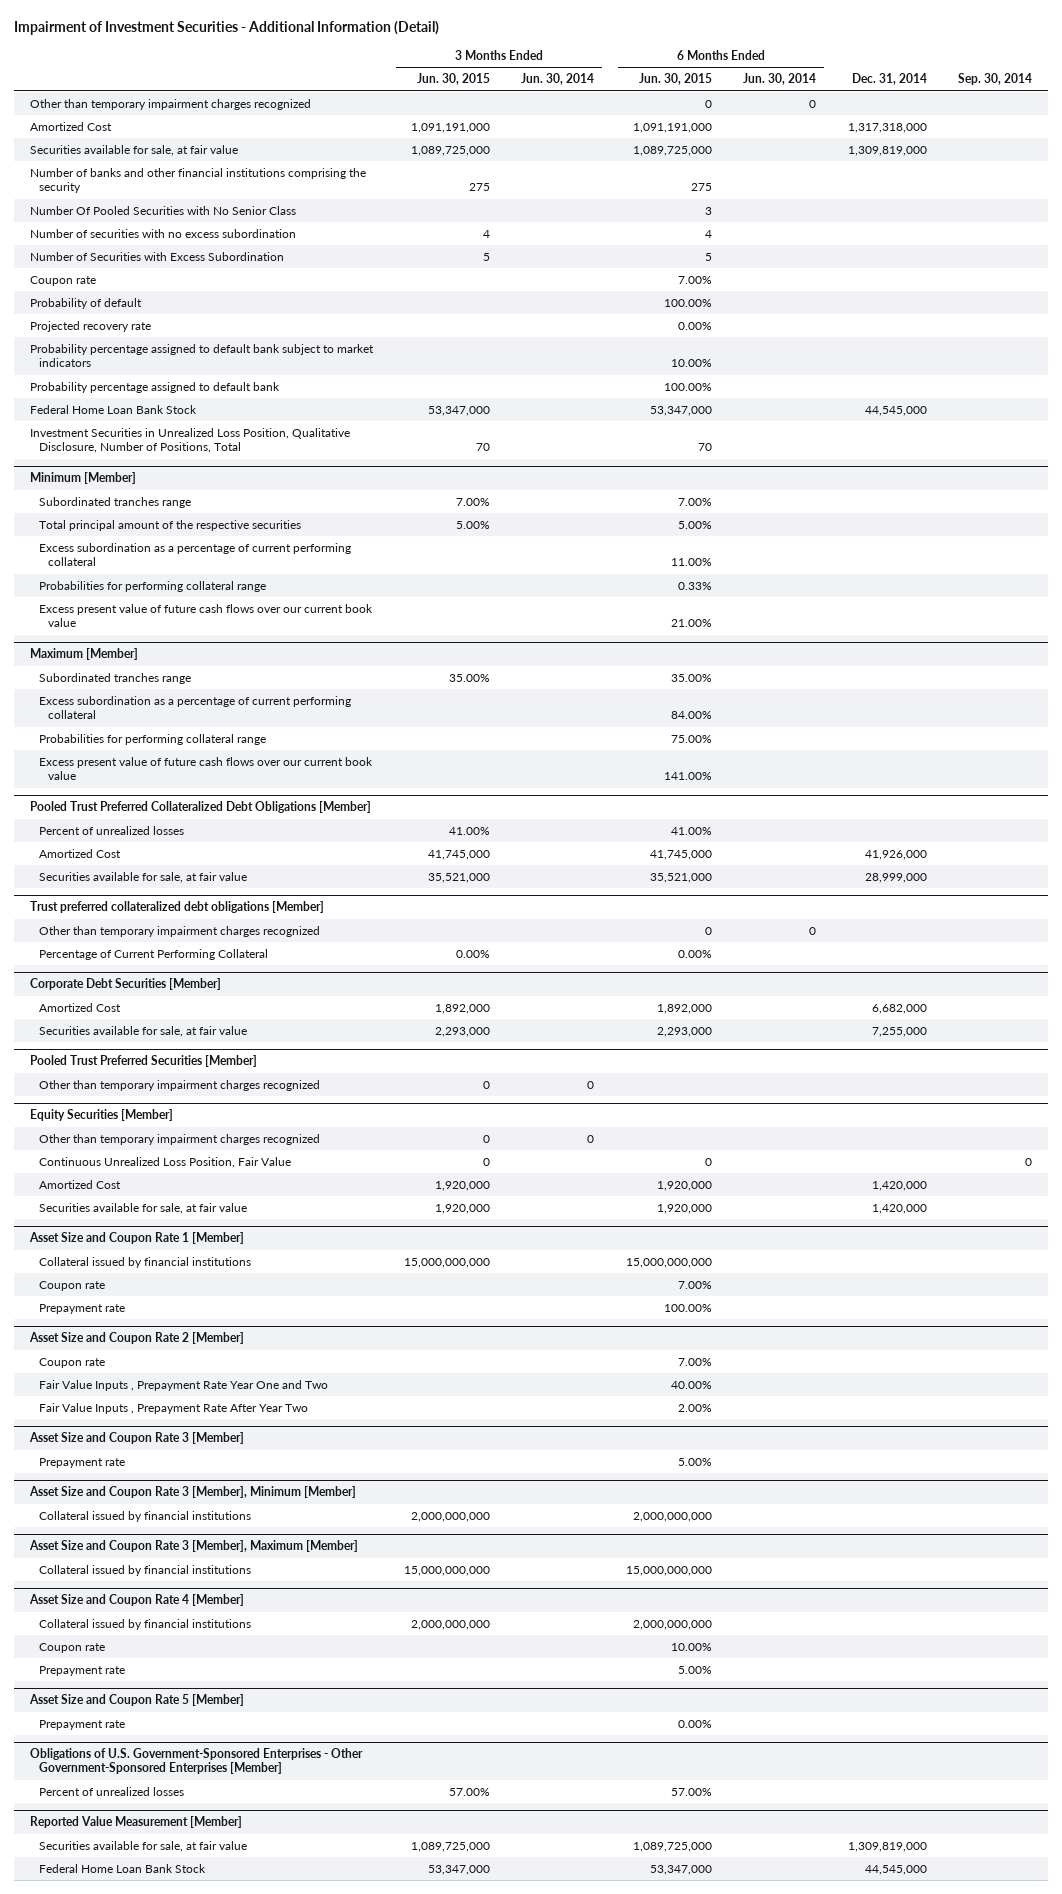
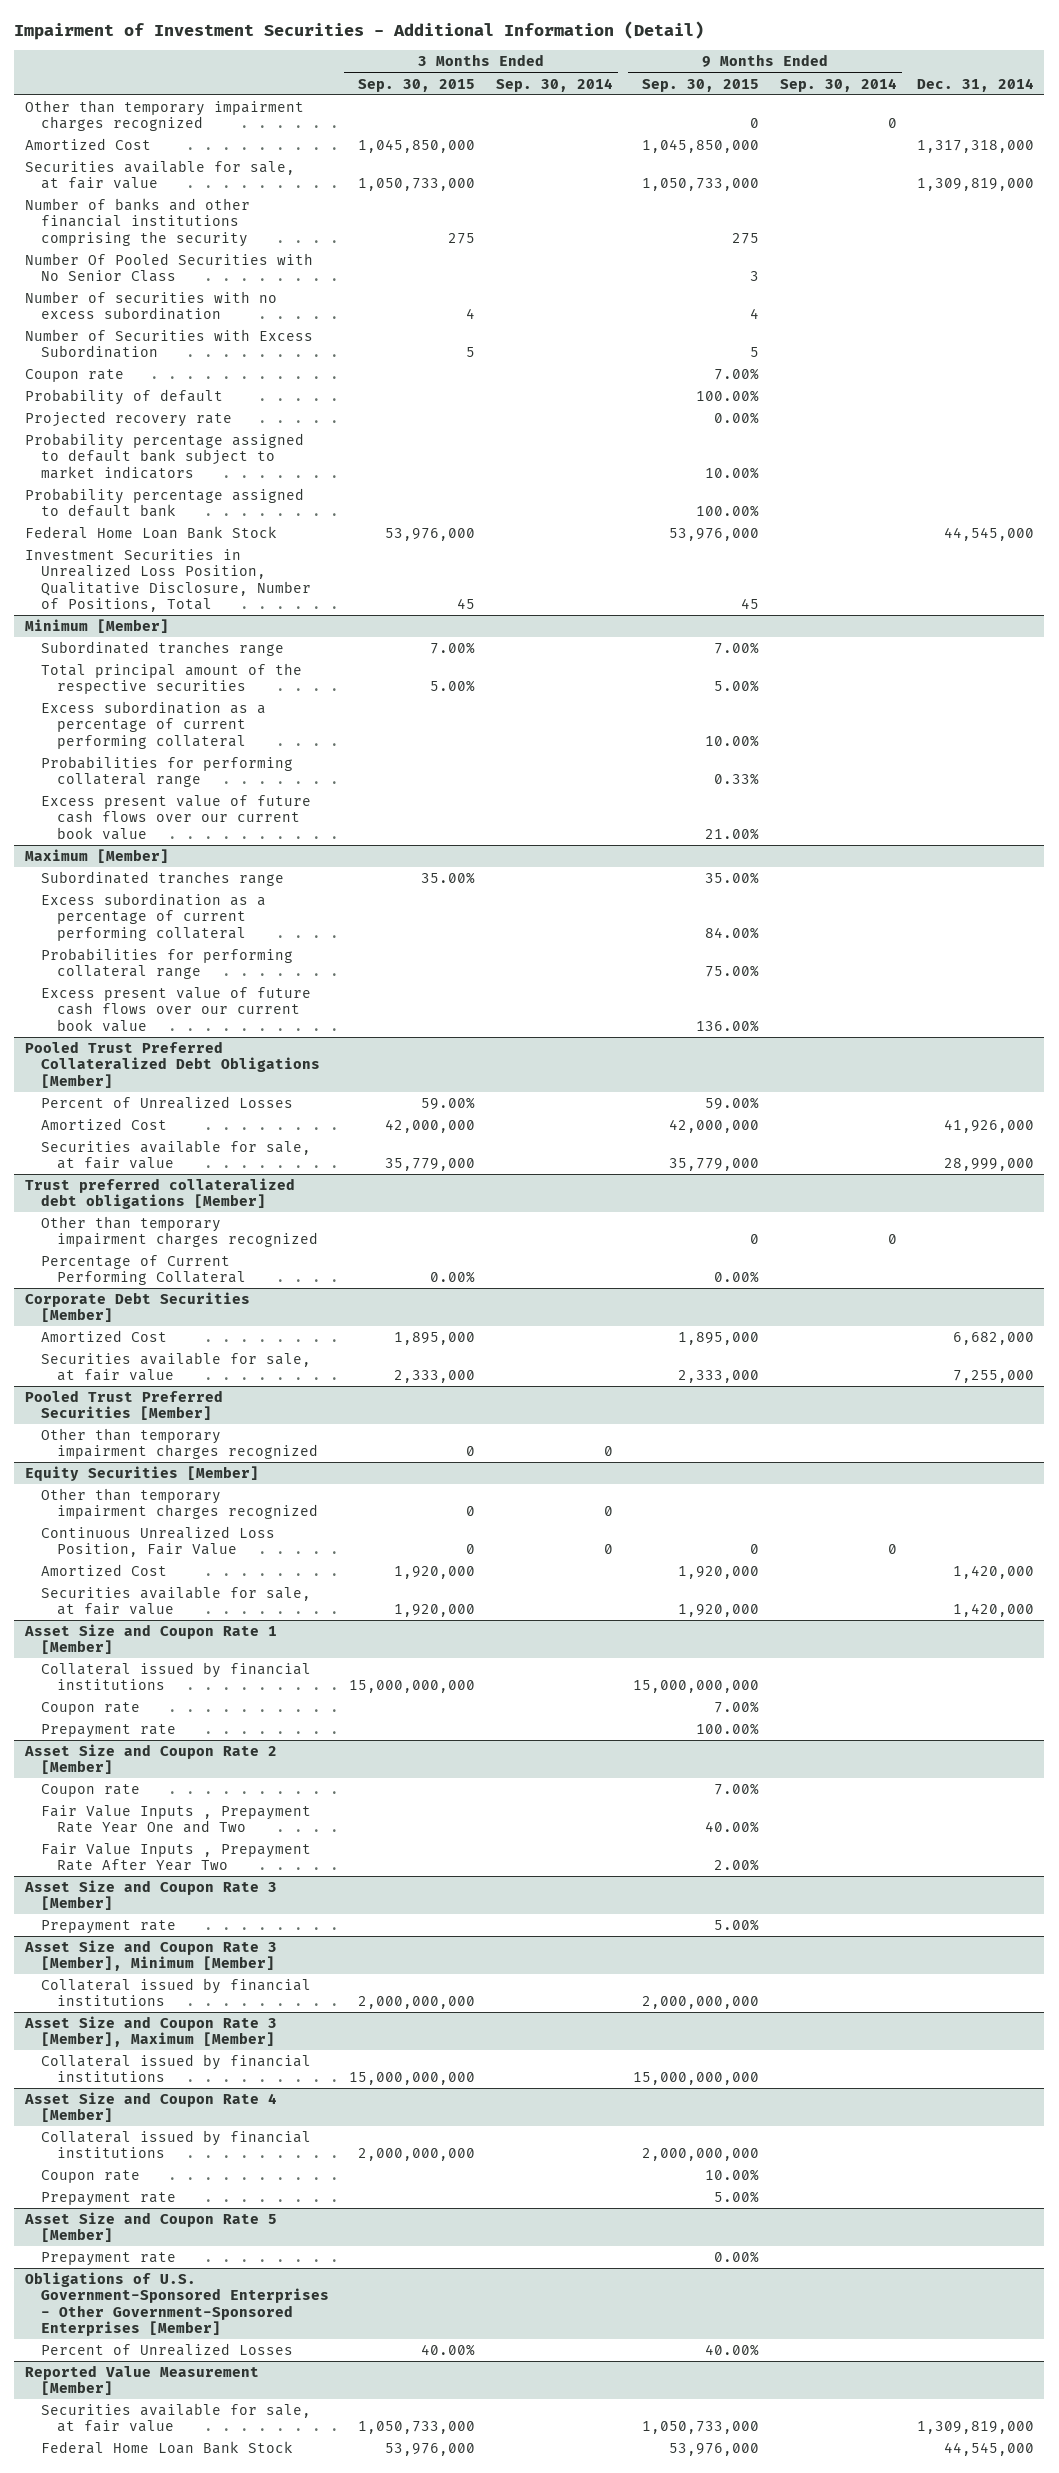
- | 3 Months Ended Jun. 30, 2015 | 3 Months Ended Jun. 30, 2014 | 6 Months Ended Jun. 30, 2015 | 6 Months Ended Jun. 30, 2014 | Dec. 31, 2014 | Sep. 30, 2014
+ | 3 Months Ended Sep. 30, 2015 | 3 Months Ended Sep. 30, 2014 | 9 Months Ended Sep. 30, 2015 | 9 Months Ended Sep. 30, 2014 | Dec. 31, 2014
@ Pooled Trust Preferred Collateralized Debt Obligations [Member]
- Percent of unrealized losses | 41.00% | | 41.00% | | |
+ Percent of Unrealized Losses | 59.00% | | 59.00% | |
@ Obligations of U.S. Government-Sponsored Enterprises - Other Government-Sponsored Enterprises [Member]
- Percent of unrealized losses | 57.00% | | 57.00% | | |
+ Percent of Unrealized Losses | 40.00% | | 40.00% | |

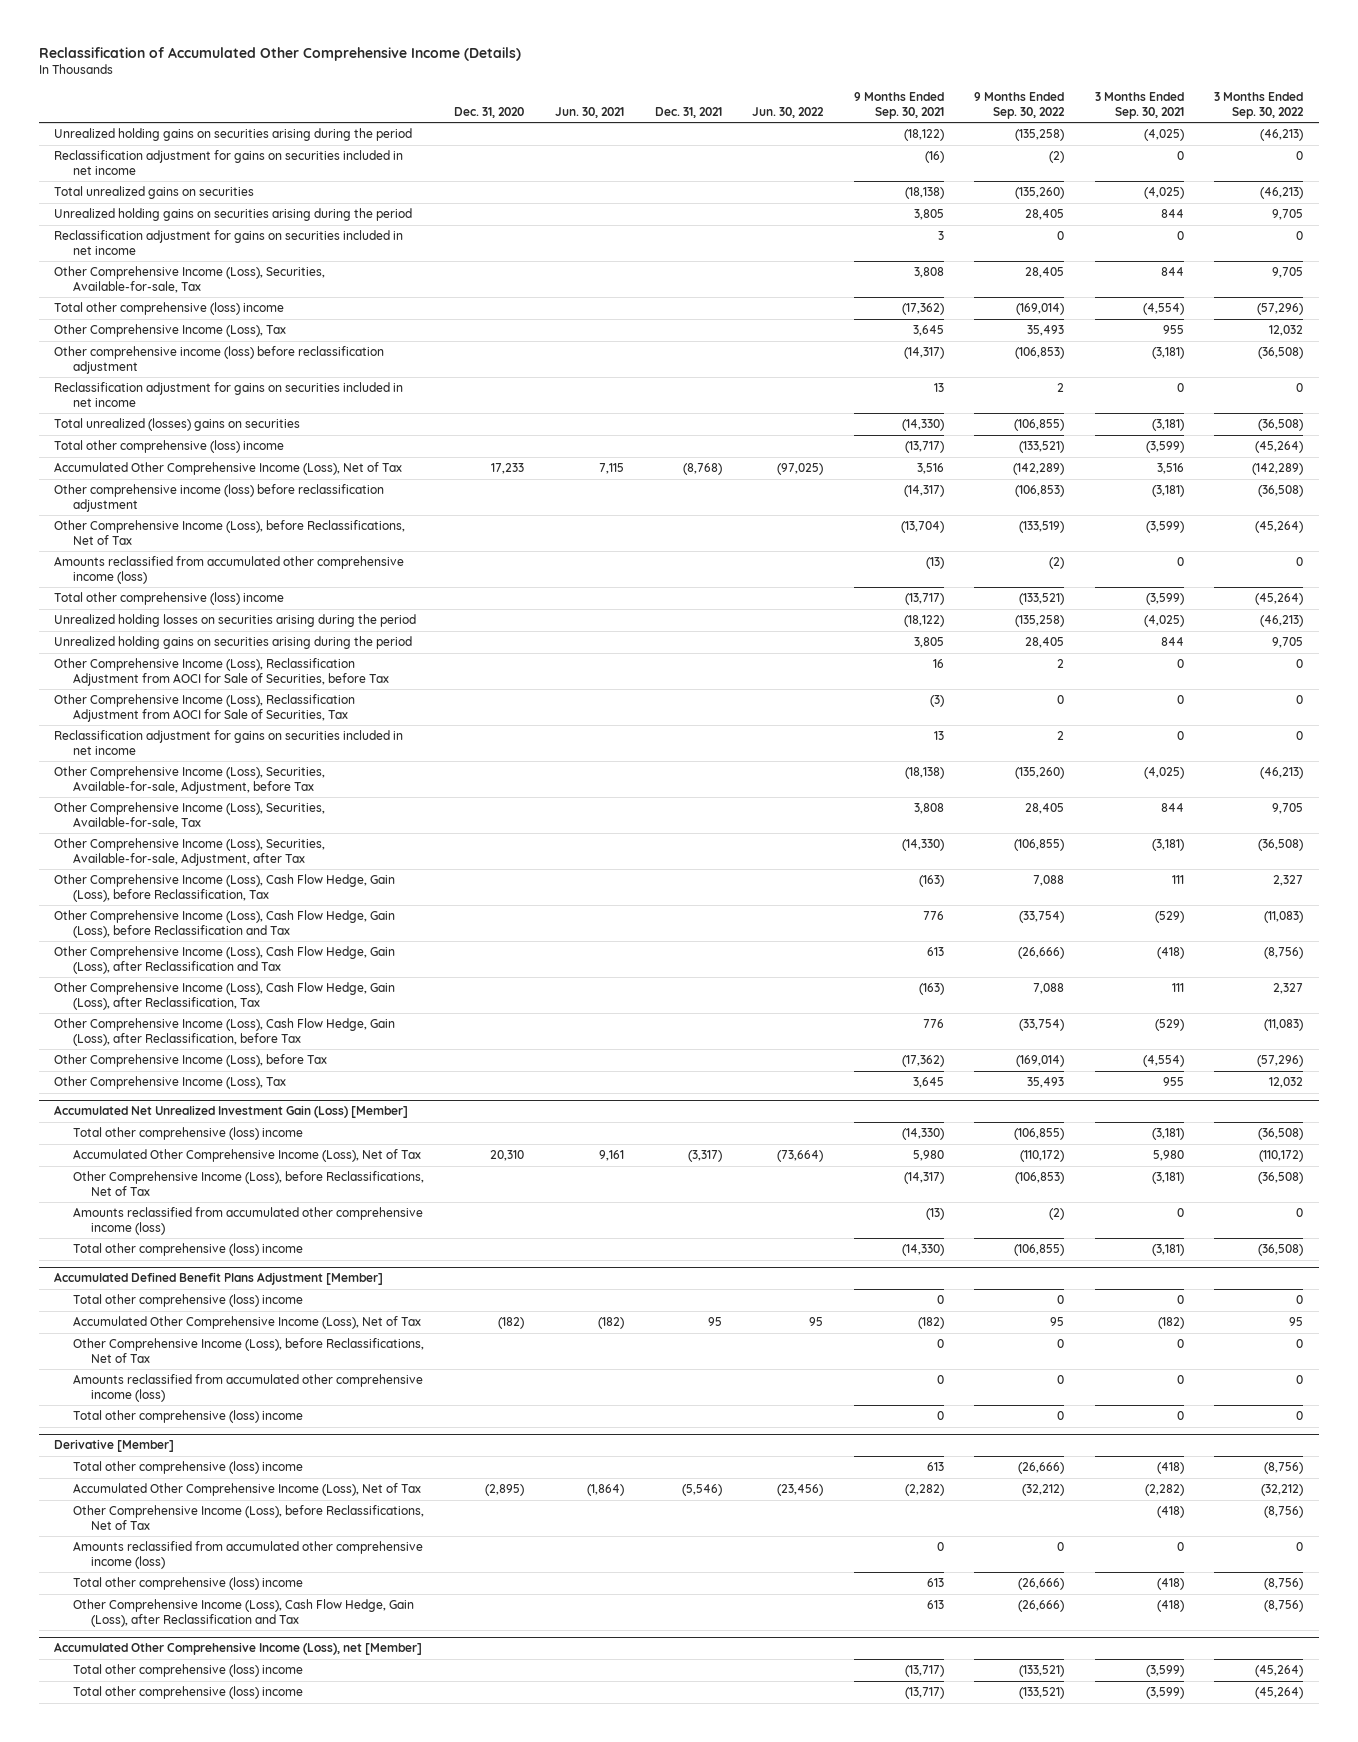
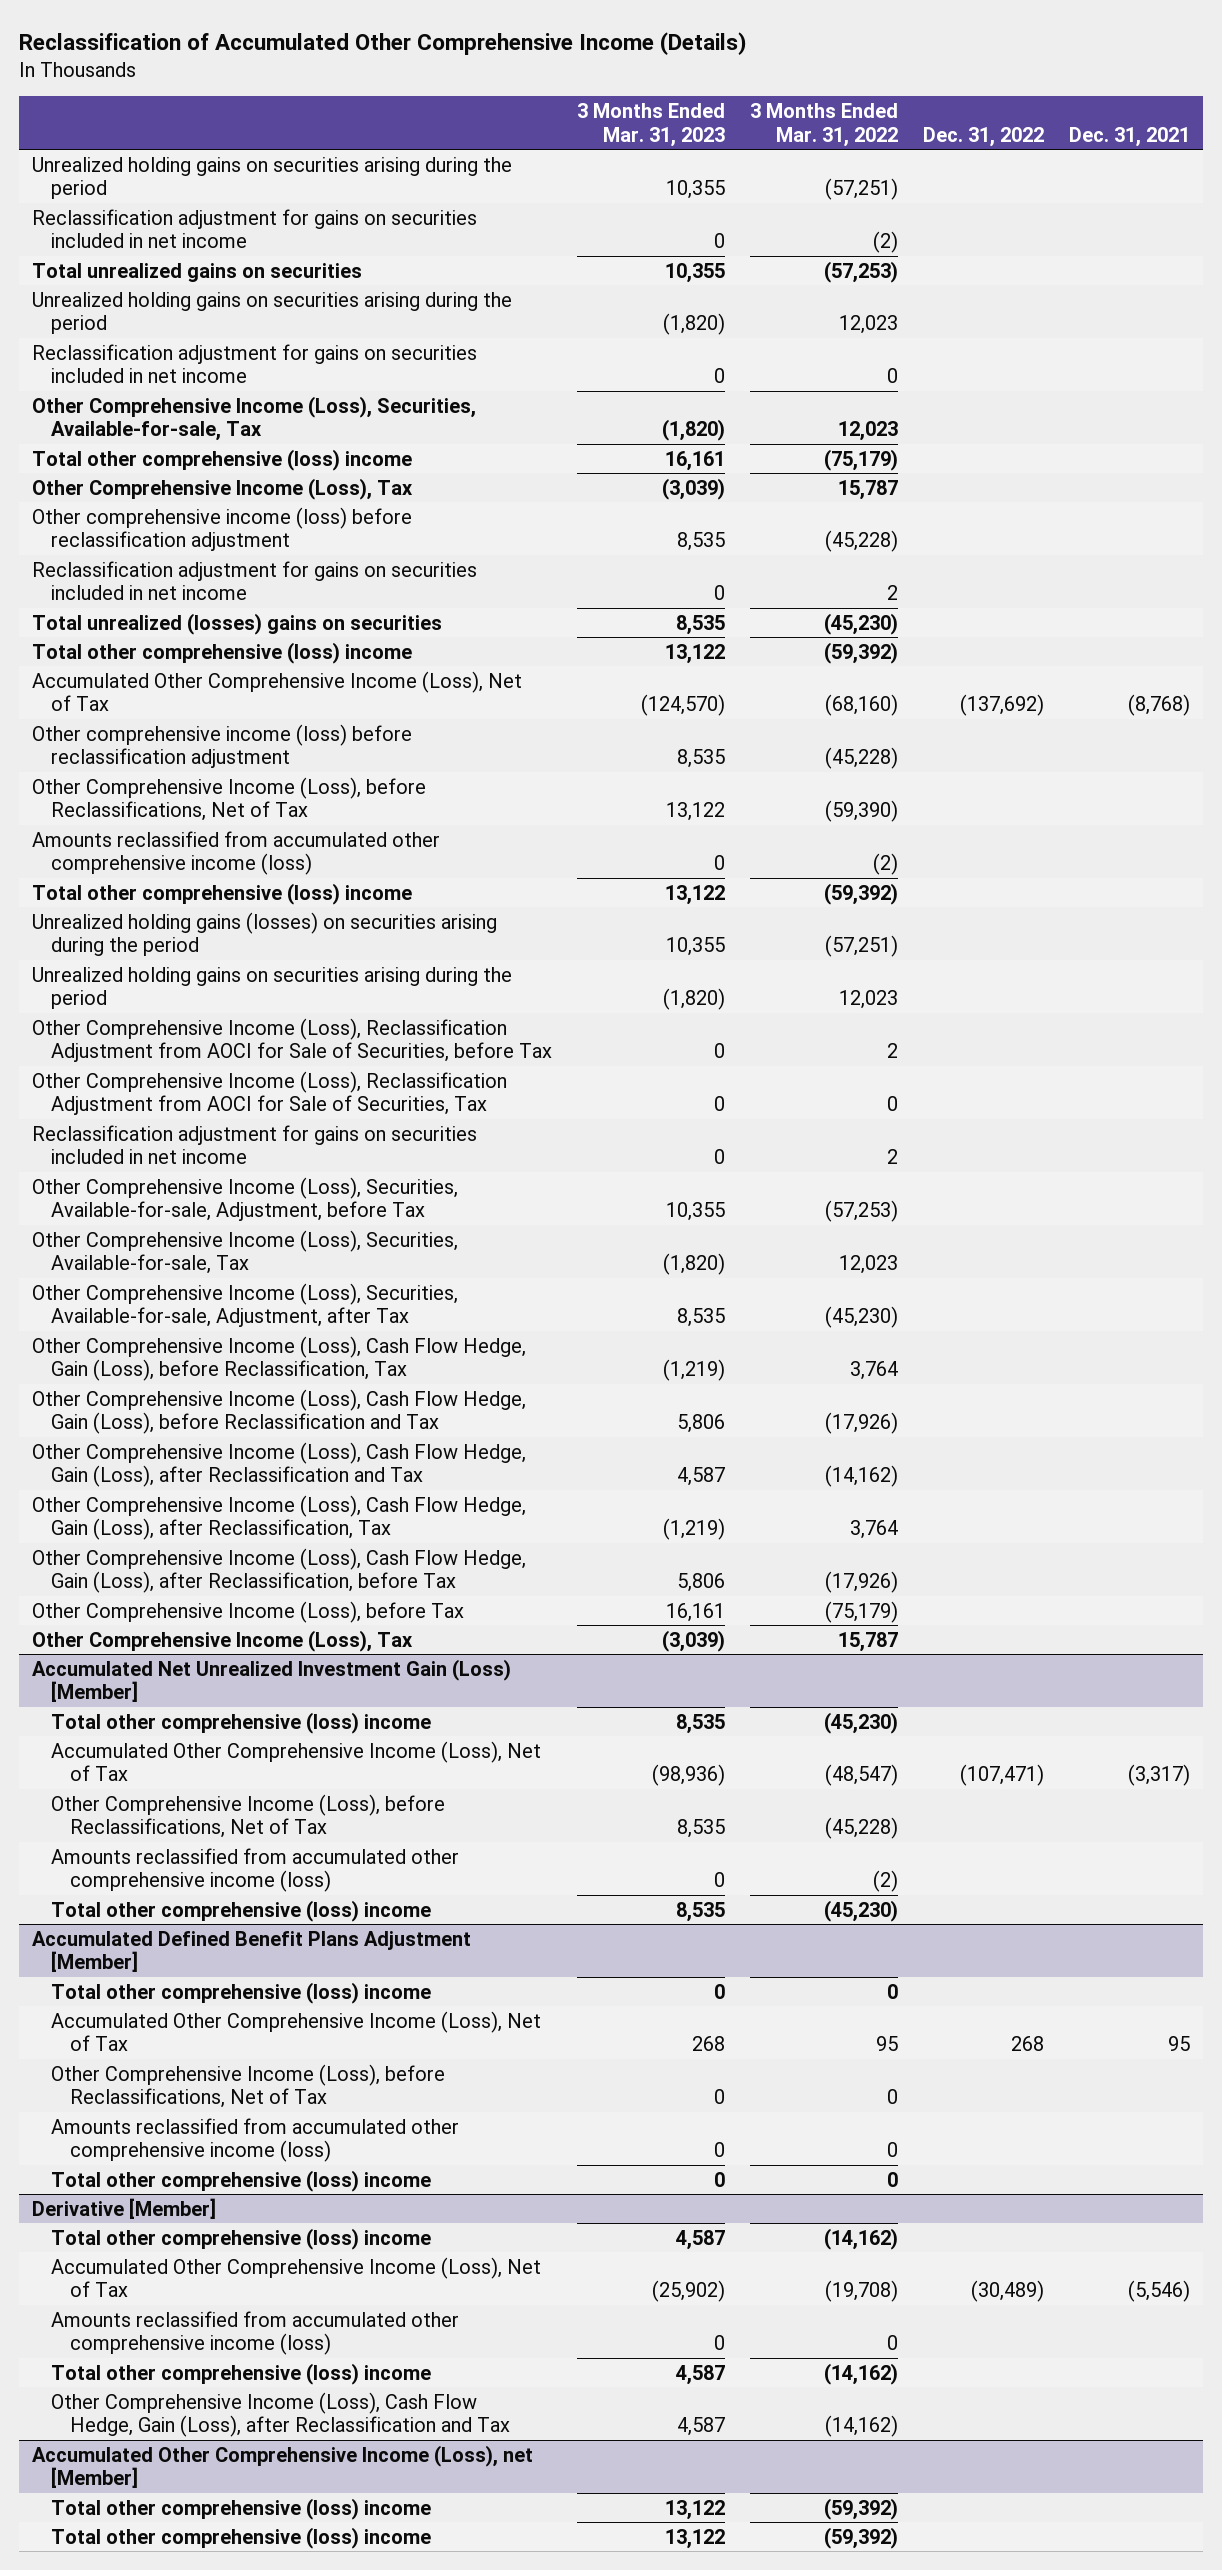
- | Dec. 31, 2020 | Jun. 30, 2021 | Dec. 31, 2021 | Jun. 30, 2022 | 9 Months Ended Sep. 30, 2021 | 9 Months Ended Sep. 30, 2022 | 3 Months Ended Sep. 30, 2021 | 3 Months Ended Sep. 30, 2022
+ | 3 Months Ended Mar. 31, 2023 | 3 Months Ended Mar. 31, 2022 | Dec. 31, 2022 | Dec. 31, 2021
- Unrealized holding losses on securities arising during the period | | | | | (18,122) | (135,258) | (4,025) | (46,213)
+ Unrealized holding gains (losses) on securities arising during the period | 10,355 | (57,251) | |
@ Derivative [Member]
- Other Comprehensive Income (Loss), before Reclassifications, Net of Tax | | | | | | | (418) | (8,756)

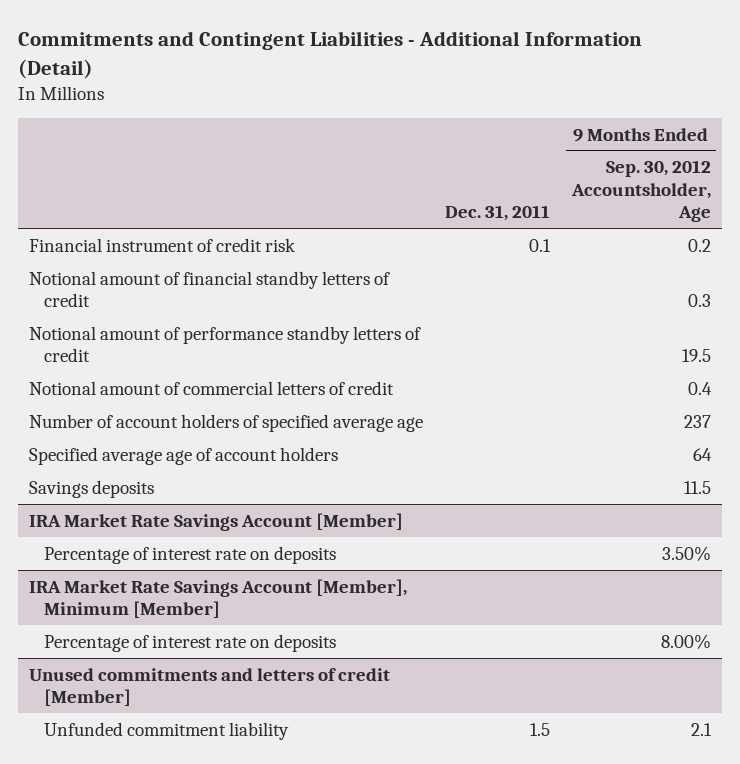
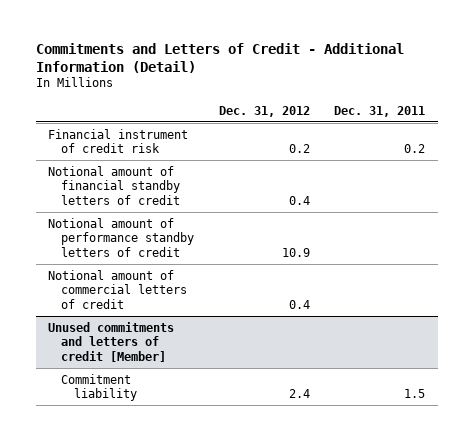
- Commitments and Contingent Liabilities - Additional Information (Detail)
+ Commitments and Letters of Credit - Additional Information (Detail)
- | Dec. 31, 2011 | 9 Months Ended Sep. 30, 2012 Accountsholder, Age
+ | Dec. 31, 2012 | Dec. 31, 2011
- Financial instrument of credit risk | 0.1 | 0.2
+ Financial instrument of credit risk | 0.2 | 0.2
- Number of account holders of specified average age | | 237
- Specified average age of account holders | | 64
- Savings deposits | | 11.5
- IRA Market Rate Savings Account [Member]
- Percentage of interest rate on deposits | | 3.50%
- IRA Market Rate Savings Account [Member], Minimum [Member]
- Percentage of interest rate on deposits | | 8.00%
@ Unused commitments and letters of credit [Member]
- Unfunded commitment liability | 1.5 | 2.1
+ Commitment liability | 2.4 | 1.5

